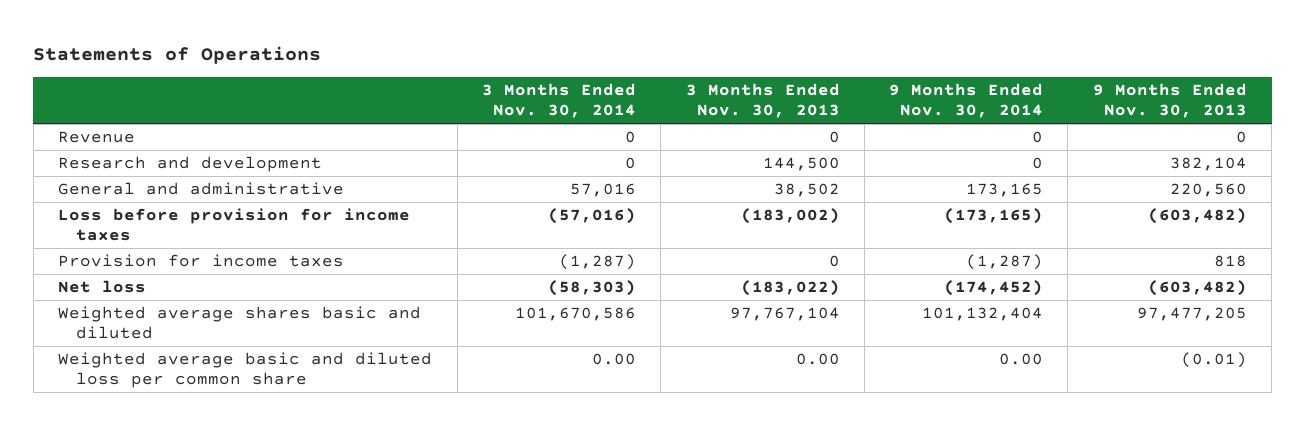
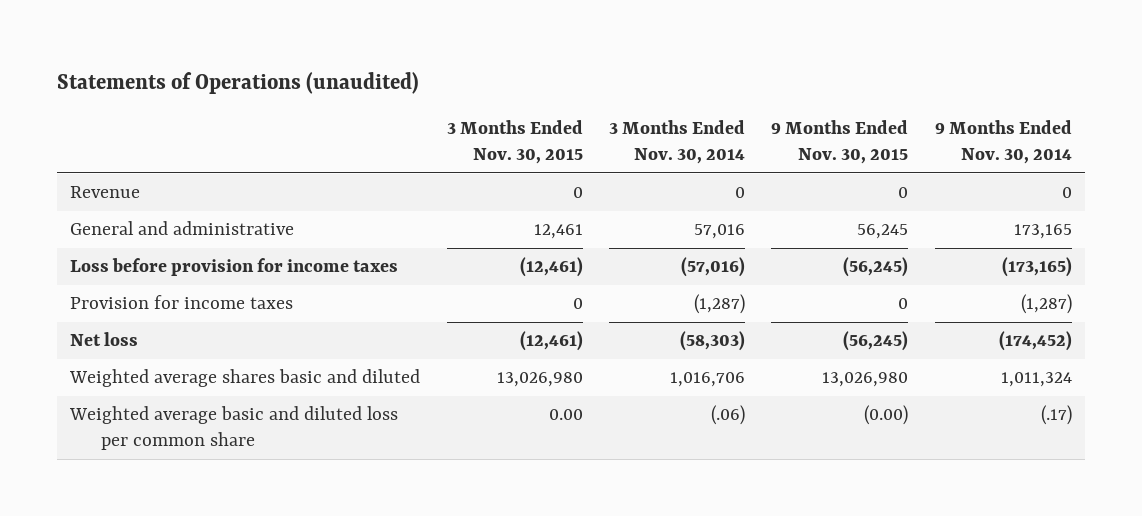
- Statements of Operations
+ Statements of Operations (unaudited)
- | 3 Months Ended Nov. 30, 2014 | 3 Months Ended Nov. 30, 2013 | 9 Months Ended Nov. 30, 2014 | 9 Months Ended Nov. 30, 2013
+ | 3 Months Ended Nov. 30, 2015 | 3 Months Ended Nov. 30, 2014 | 9 Months Ended Nov. 30, 2015 | 9 Months Ended Nov. 30, 2014
- Research and development | 0 | 144,500 | 0 | 382,104
- Weighted average shares basic and diluted | 101,670,586 | 97,767,104 | 101,132,404 | 97,477,205
- Weighted average basic and diluted loss per common share | 0.00 | 0.00 | 0.00 | (0.01)
+ Weighted average shares basic and diluted | 13,026,980 | 1,016,706 | 13,026,980 | 1,011,324
+ Weighted average basic and diluted loss per common share | 0.00 | (.06) | (0.00) | (.17)

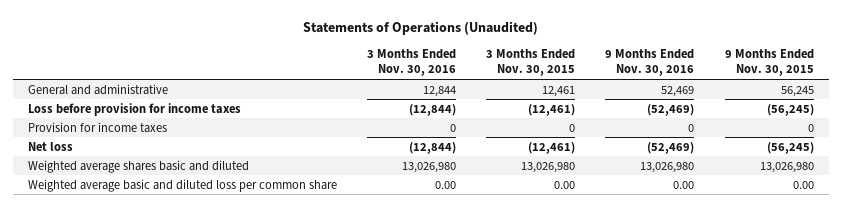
- Statements of Operations (unaudited)
+ Statements of Operations (Unaudited)
- | 3 Months Ended Nov. 30, 2015 | 3 Months Ended Nov. 30, 2014 | 9 Months Ended Nov. 30, 2015 | 9 Months Ended Nov. 30, 2014
+ | 3 Months Ended Nov. 30, 2016 | 3 Months Ended Nov. 30, 2015 | 9 Months Ended Nov. 30, 2016 | 9 Months Ended Nov. 30, 2015
- Revenue | 0 | 0 | 0 | 0
- Weighted average basic and diluted loss per common share | 0.00 | (.06) | (0.00) | (.17)
+ Weighted average basic and diluted loss per common share | 0.00 | 0.00 | 0.00 | 0.00

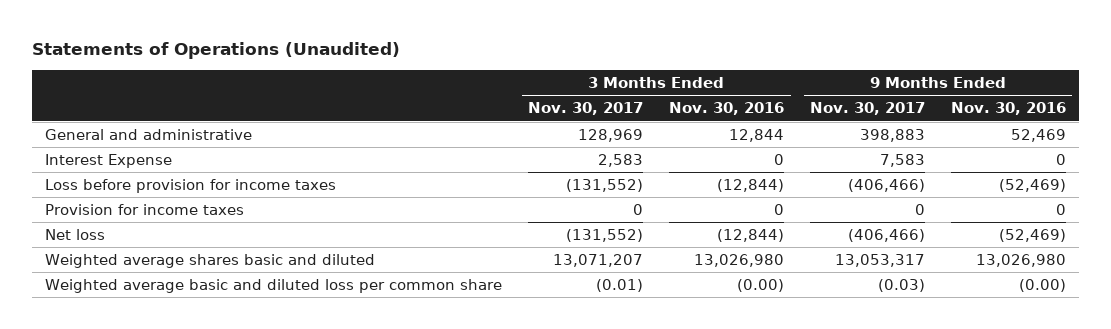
- | 3 Months Ended Nov. 30, 2016 | 3 Months Ended Nov. 30, 2015 | 9 Months Ended Nov. 30, 2016 | 9 Months Ended Nov. 30, 2015
+ | 3 Months Ended Nov. 30, 2017 | 3 Months Ended Nov. 30, 2016 | 9 Months Ended Nov. 30, 2017 | 9 Months Ended Nov. 30, 2016
+ Interest Expense | 2,583 | 0 | 7,583 | 0
- Weighted average basic and diluted loss per common share | 0.00 | 0.00 | 0.00 | 0.00
+ Weighted average basic and diluted loss per common share | (0.01) | (0.00) | (0.03) | (0.00)

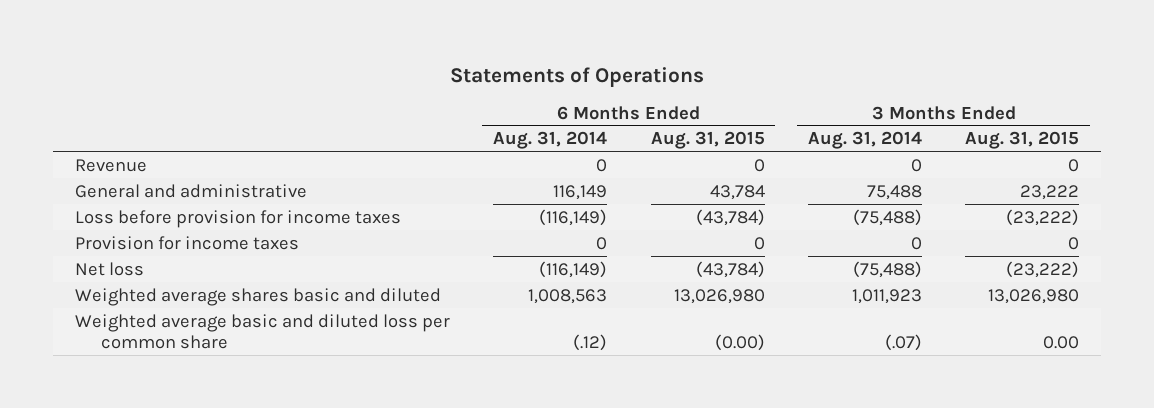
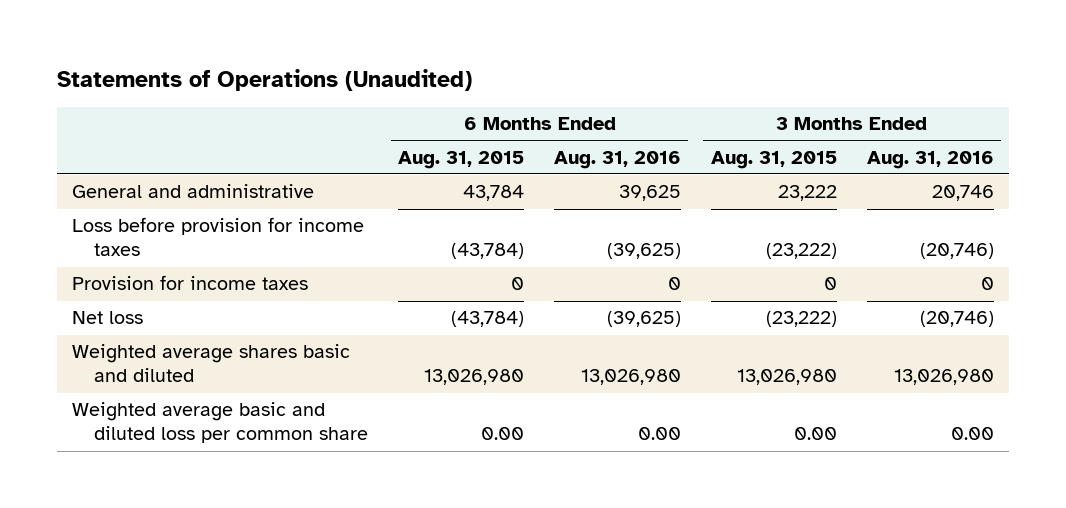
- Statements of Operations
+ Statements of Operations (Unaudited)
- | 6 Months Ended Aug. 31, 2014 | 6 Months Ended Aug. 31, 2015 | 3 Months Ended Aug. 31, 2014 | 3 Months Ended Aug. 31, 2015
+ | 6 Months Ended Aug. 31, 2015 | 6 Months Ended Aug. 31, 2016 | 3 Months Ended Aug. 31, 2015 | 3 Months Ended Aug. 31, 2016
- Revenue | 0 | 0 | 0 | 0
- Weighted average basic and diluted loss per common share | (.12) | (0.00) | (.07) | 0.00
+ Weighted average basic and diluted loss per common share | 0.00 | 0.00 | 0.00 | 0.00

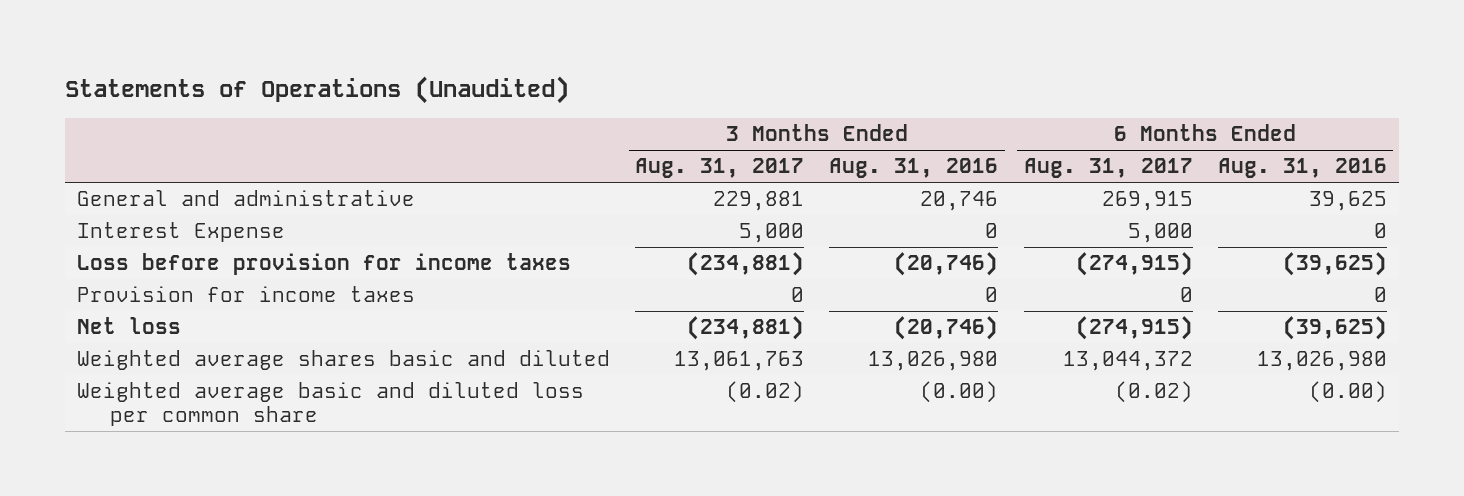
- | 6 Months Ended Aug. 31, 2015 | 6 Months Ended Aug. 31, 2016 | 3 Months Ended Aug. 31, 2015 | 3 Months Ended Aug. 31, 2016
+ | 3 Months Ended Aug. 31, 2017 | 3 Months Ended Aug. 31, 2016 | 6 Months Ended Aug. 31, 2017 | 6 Months Ended Aug. 31, 2016
+ Interest Expense | 5,000 | 0 | 5,000 | 0
- Weighted average basic and diluted loss per common share | 0.00 | 0.00 | 0.00 | 0.00
+ Weighted average basic and diluted loss per common share | (0.02) | (0.00) | (0.02) | (0.00)

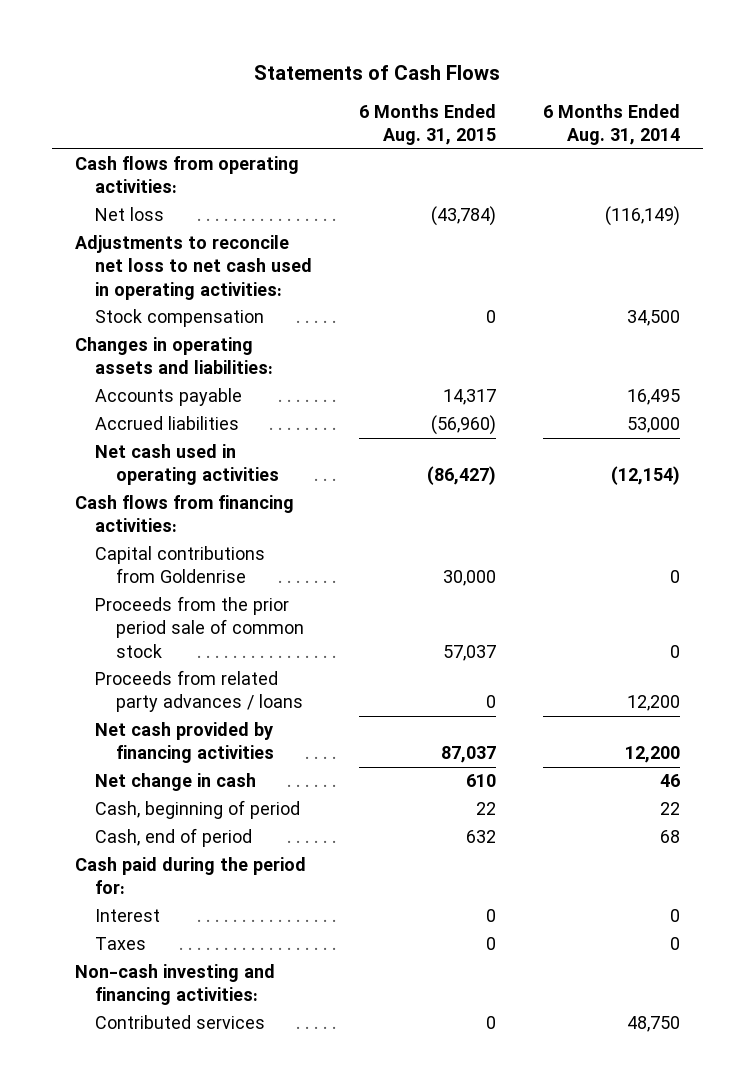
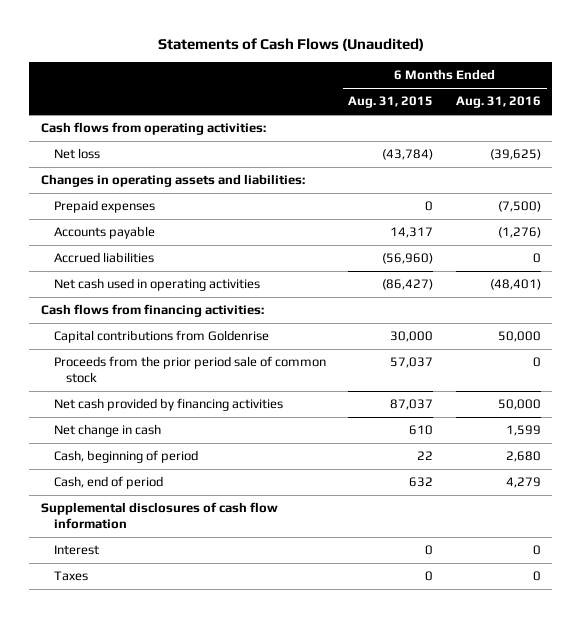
- Statements of Cash Flows
+ Statements of Cash Flows (Unaudited)
- | 6 Months Ended Aug. 31, 2015 | 6 Months Ended Aug. 31, 2014
+ | 6 Months Ended Aug. 31, 2015 | 6 Months Ended Aug. 31, 2016
- Adjustments to reconcile net loss to net cash used in operating activities:
- Stock compensation | 0 | 34,500
+ Prepaid expenses | 0 | (7,500)
- Proceeds from related party advances / loans | 0 | 12,200
- Cash paid during the period for:
+ Supplemental disclosures of cash flow information
- Non-cash investing and financing activities:
- Contributed services | 0 | 48,750

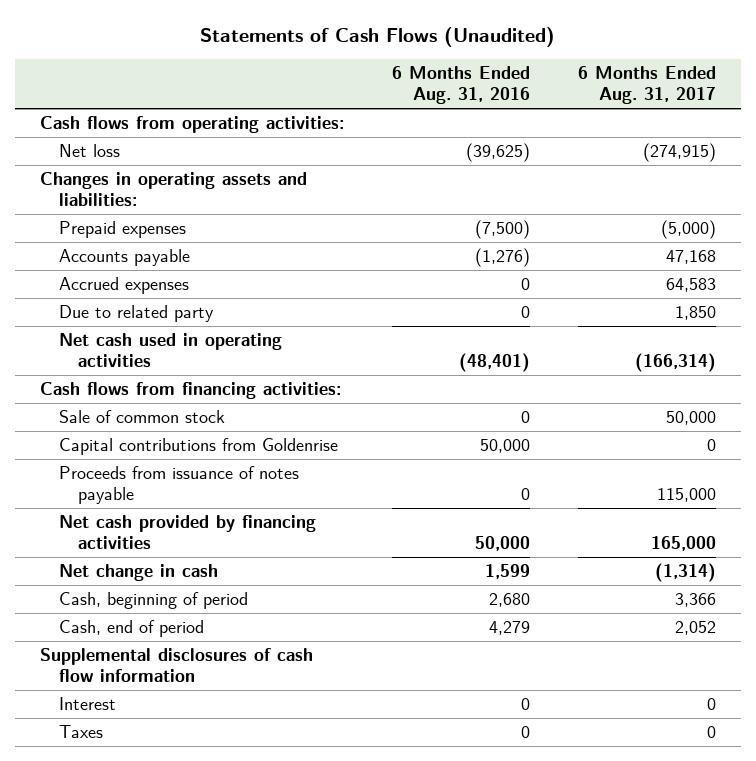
- | 6 Months Ended Aug. 31, 2015 | 6 Months Ended Aug. 31, 2016
+ | 6 Months Ended Aug. 31, 2016 | 6 Months Ended Aug. 31, 2017
- Accrued liabilities | (56,960) | 0
+ Accrued expenses | 0 | 64,583
+ Due to related party | 0 | 1,850
+ Sale of common stock | 0 | 50,000
- Proceeds from the prior period sale of common stock | 57,037 | 0
+ Proceeds from issuance of notes payable | 0 | 115,000

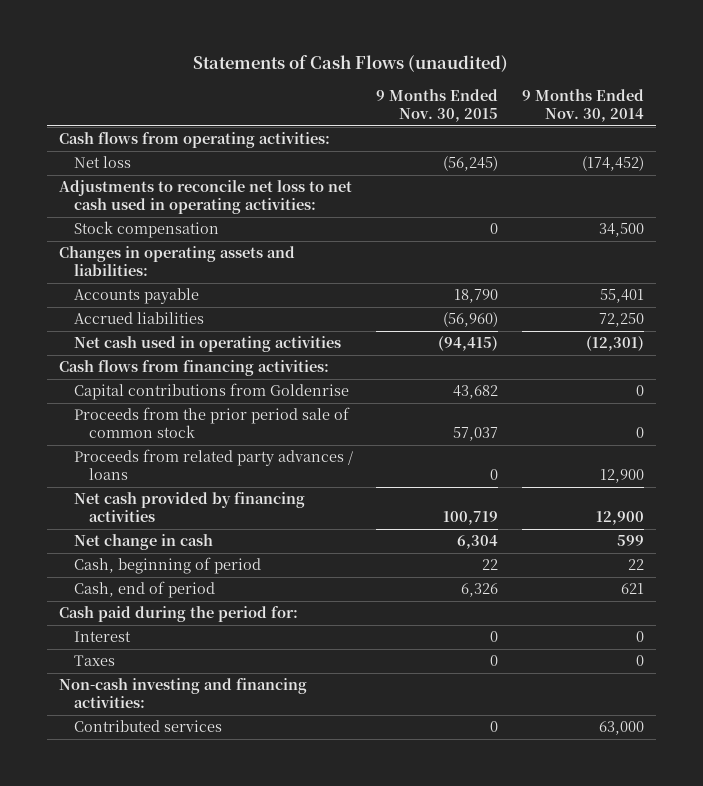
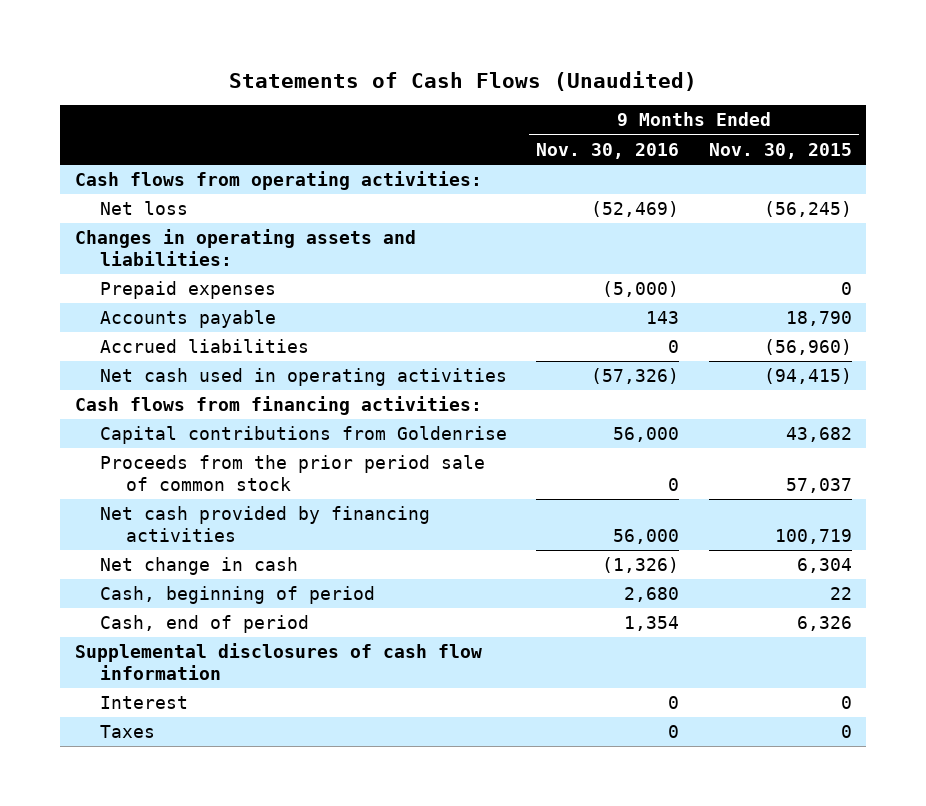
- Statements of Cash Flows (unaudited)
+ Statements of Cash Flows (Unaudited)
- | 9 Months Ended Nov. 30, 2015 | 9 Months Ended Nov. 30, 2014
+ | 9 Months Ended Nov. 30, 2016 | 9 Months Ended Nov. 30, 2015
- Adjustments to reconcile net loss to net cash used in operating activities:
- Stock compensation | 0 | 34,500
+ Prepaid expenses | (5,000) | 0
- Proceeds from related party advances / loans | 0 | 12,900
- Cash paid during the period for:
+ Supplemental disclosures of cash flow information
- Non-cash investing and financing activities:
- Contributed services | 0 | 63,000

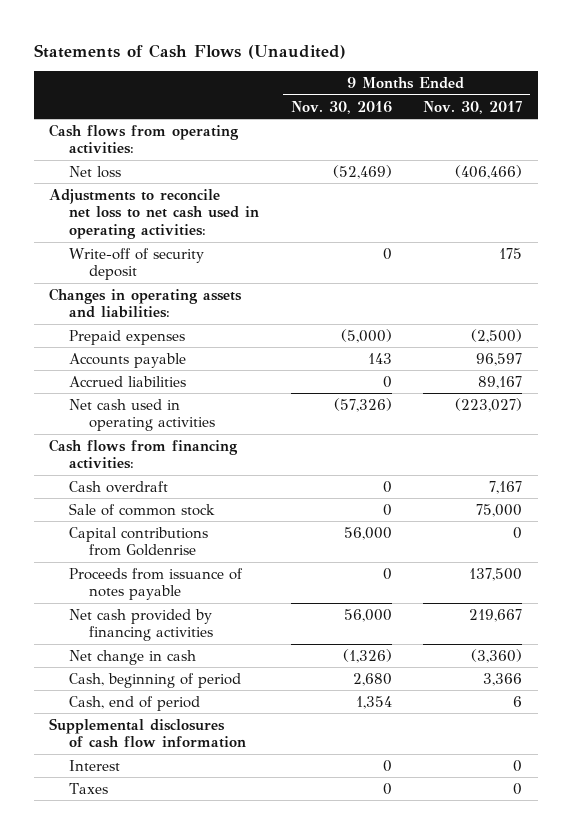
- | 9 Months Ended Nov. 30, 2016 | 9 Months Ended Nov. 30, 2015
+ | 9 Months Ended Nov. 30, 2016 | 9 Months Ended Nov. 30, 2017
+ Adjustments to reconcile net loss to net cash used in operating activities:
+ Write-off of security deposit | 0 | 175
+ Cash overdraft | 0 | 7,167
+ Sale of common stock | 0 | 75,000
- Proceeds from the prior period sale of common stock | 0 | 57,037
+ Proceeds from issuance of notes payable | 0 | 137,500

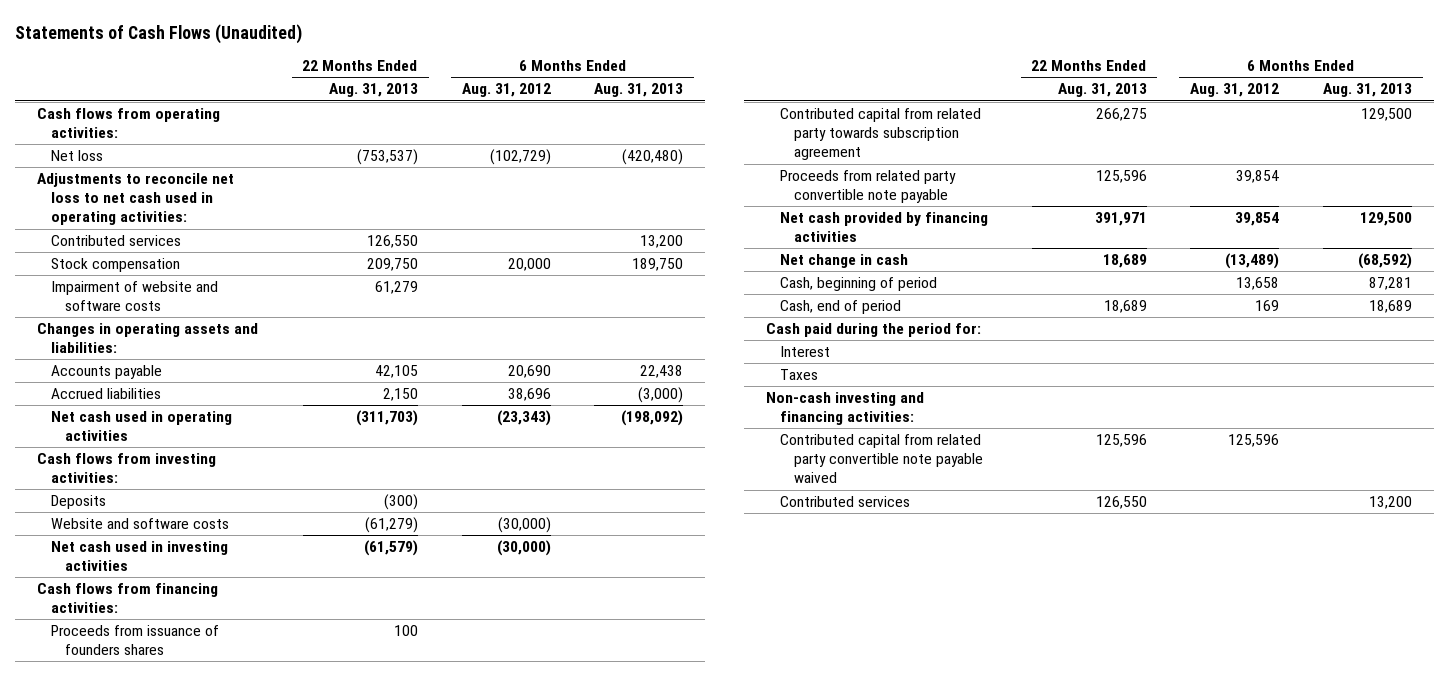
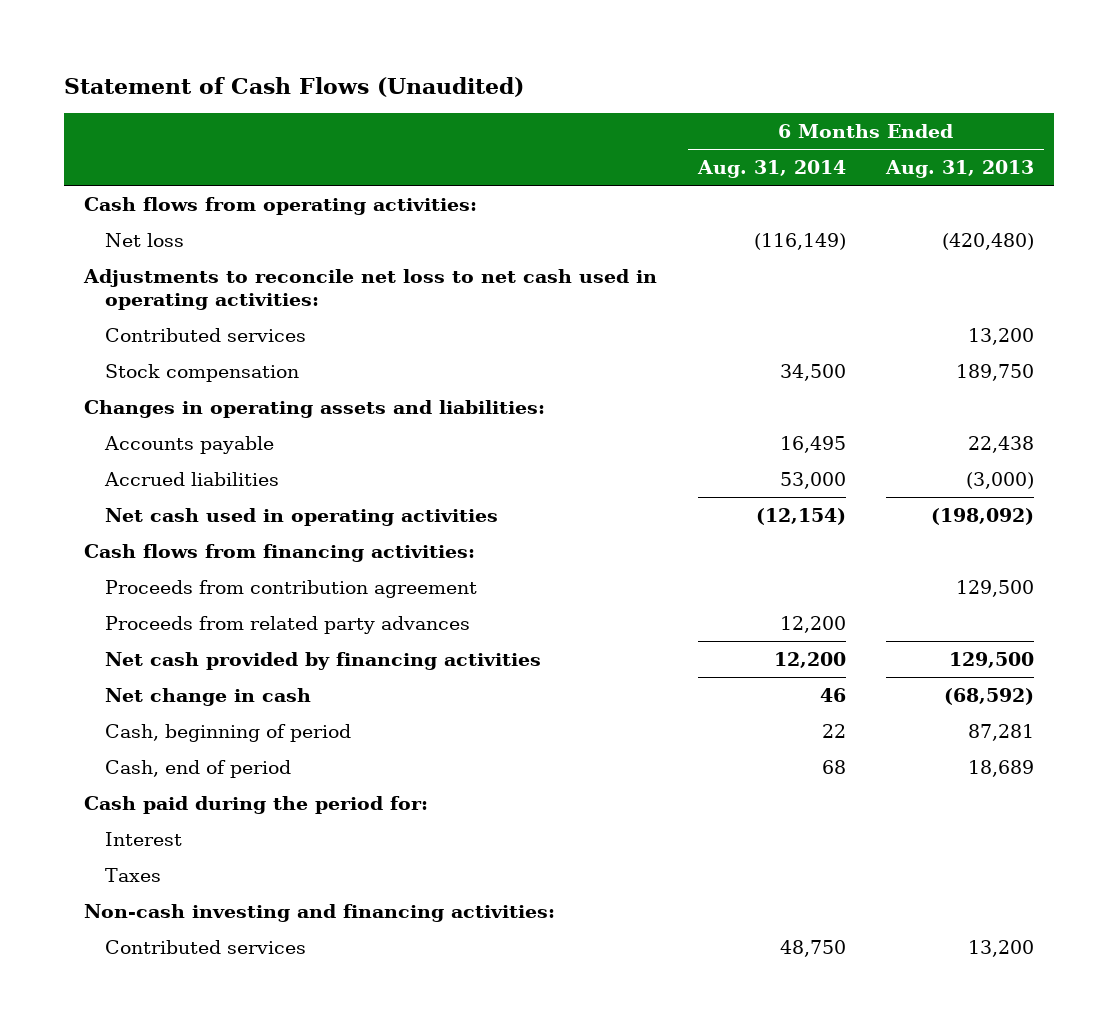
- Statements of Cash Flows (Unaudited)
+ Statement of Cash Flows (Unaudited)
- | 22 Months Ended Aug. 31, 2013 | 6 Months Ended Aug. 31, 2012 | 6 Months Ended Aug. 31, 2013
+ | 6 Months Ended Aug. 31, 2014 | 6 Months Ended Aug. 31, 2013
- Impairment of website and software costs | 61,279 | |
- Cash flows from investing activities:
- Deposits | (300) | |
- Website and software costs | (61,279) | (30,000) |
- Net cash used in investing activities | (61,579) | (30,000) |
- Proceeds from issuance of founders shares | 100 | |
- Contributed capital from related party towards subscription agreement | 266,275 | | 129,500
- Proceeds from related party convertible note payable | 125,596 | 39,854 |
+ Proceeds from contribution agreement | | 129,500
+ Proceeds from related party advances | 12,200 |
- Contributed capital from related party convertible note payable waived | 125,596 | 125,596 |

